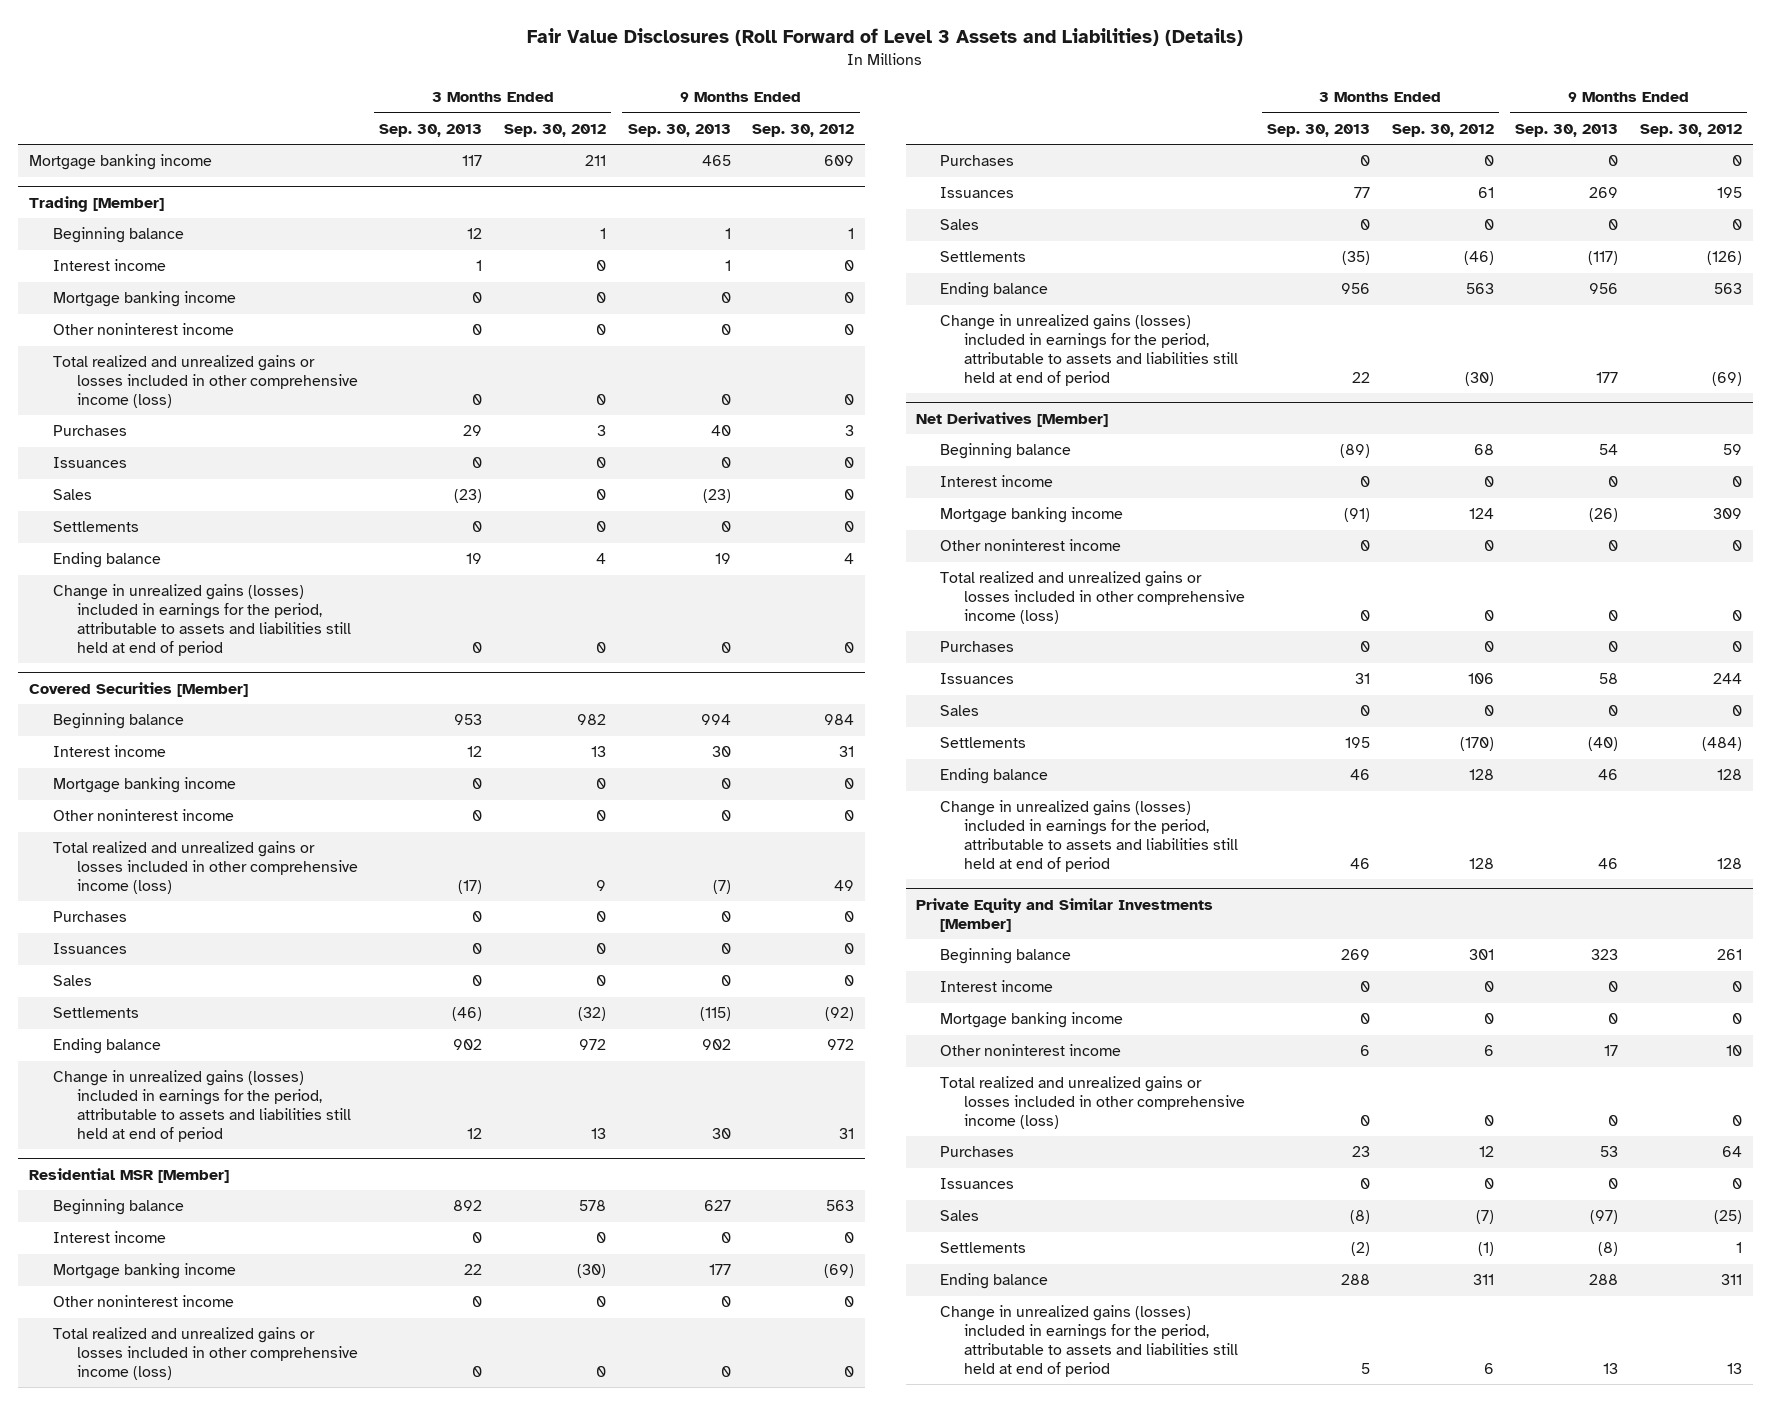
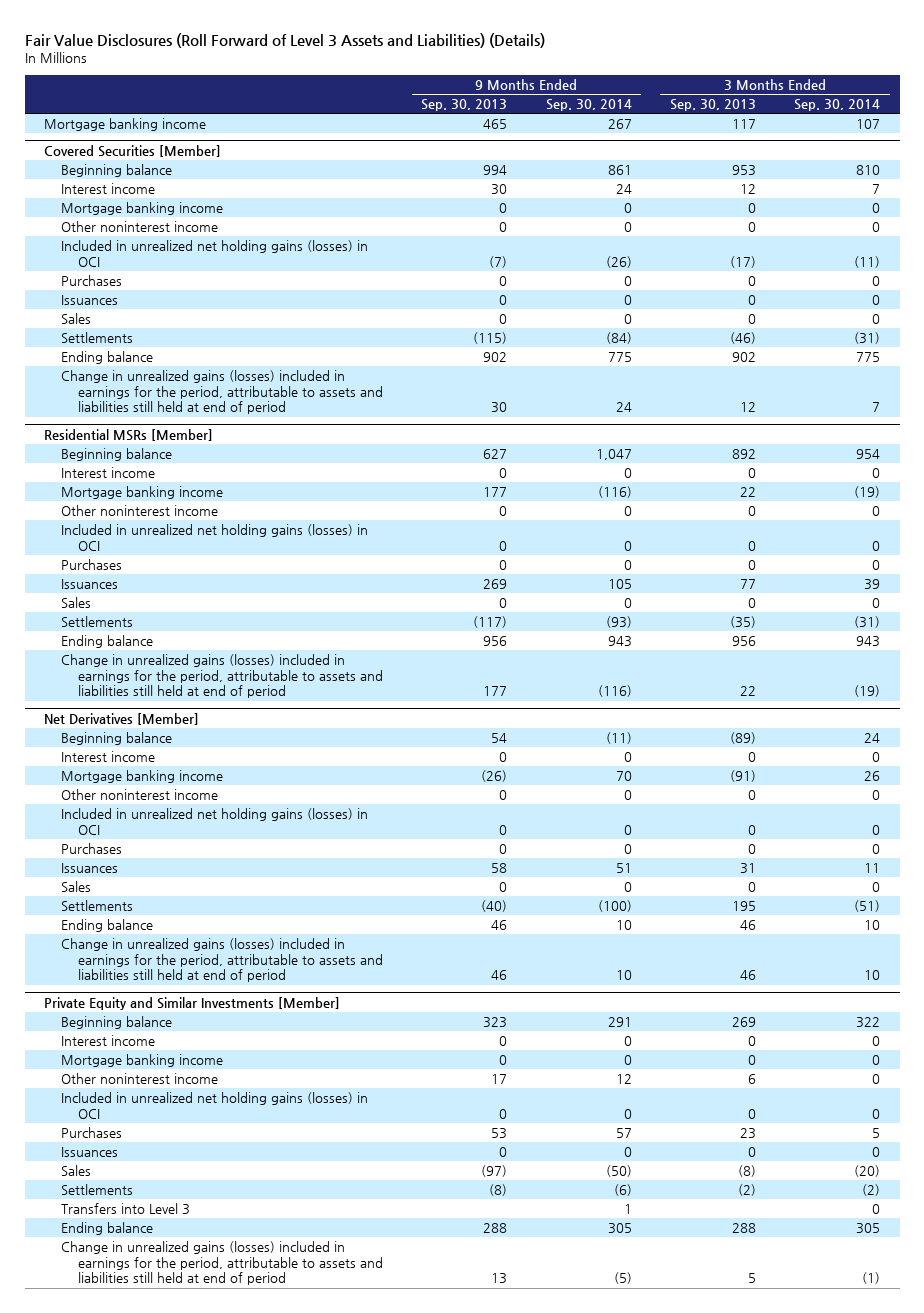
- | 3 Months Ended Sep. 30, 2013 | 3 Months Ended Sep. 30, 2012 | 9 Months Ended Sep. 30, 2013 | 9 Months Ended Sep. 30, 2012
+ | 9 Months Ended Sep. 30, 2013 | 9 Months Ended Sep. 30, 2014 | 3 Months Ended Sep. 30, 2013 | 3 Months Ended Sep. 30, 2014
- Trading [Member]
- Beginning balance | 12 | 1 | 1 | 1
- Interest income | 1 | 0 | 1 | 0
- Mortgage banking income | 0 | 0 | 0 | 0
- Other noninterest income | 0 | 0 | 0 | 0
- Total realized and unrealized gains or losses included in other comprehensive income (loss) | 0 | 0 | 0 | 0
- Purchases | 29 | 3 | 40 | 3
- Issuances | 0 | 0 | 0 | 0
- Sales | (23) | 0 | (23) | 0
- Settlements | 0 | 0 | 0 | 0
- Ending balance | 19 | 4 | 19 | 4
- Change in unrealized gains (losses) included in earnings for the period, attributable to assets and liabilities still held at end of period | 0 | 0 | 0 | 0
@ Covered Securities [Member]
- Total realized and unrealized gains or losses included in other comprehensive income (loss) | (17) | 9 | (7) | 49
+ Included in unrealized net holding gains (losses) in OCI | (7) | (26) | (17) | (11)
- Residential MSR [Member]
+ Residential MSRs [Member]
- Total realized and unrealized gains or losses included in other comprehensive income (loss) | 0 | 0 | 0 | 0
+ Included in unrealized net holding gains (losses) in OCI | 0 | 0 | 0 | 0
@ Net Derivatives [Member]
- Total realized and unrealized gains or losses included in other comprehensive income (loss) | 0 | 0 | 0 | 0
+ Included in unrealized net holding gains (losses) in OCI | 0 | 0 | 0 | 0
@ Private Equity and Similar Investments [Member]
- Total realized and unrealized gains or losses included in other comprehensive income (loss) | 0 | 0 | 0 | 0
+ Included in unrealized net holding gains (losses) in OCI | 0 | 0 | 0 | 0
+ Transfers into Level 3 | | 1 | | 0

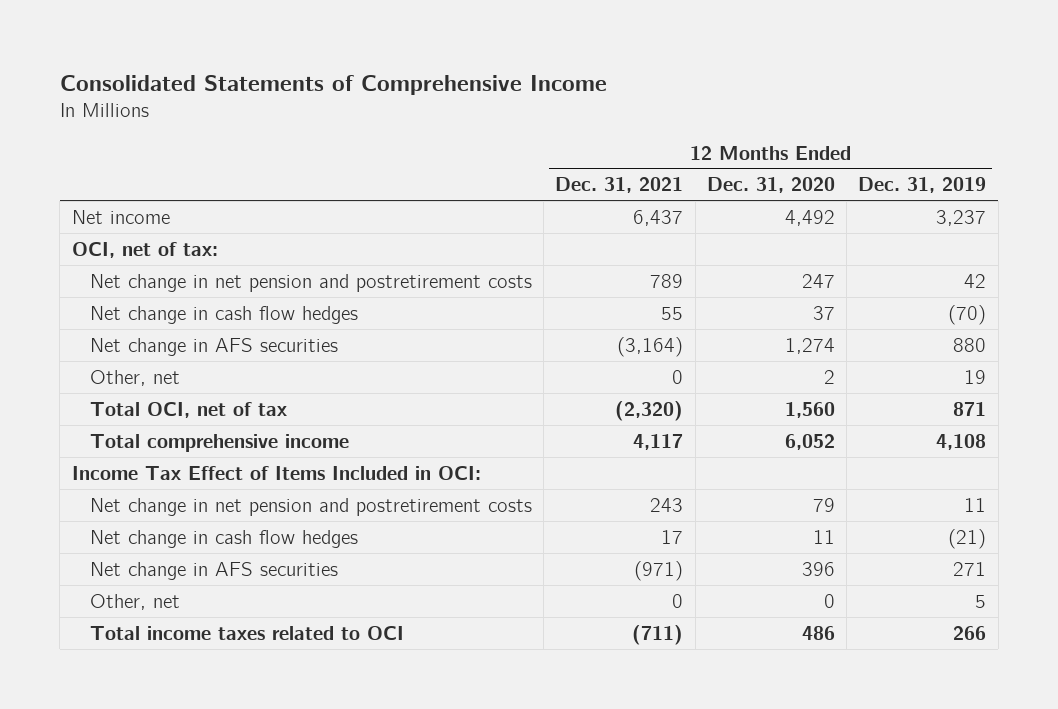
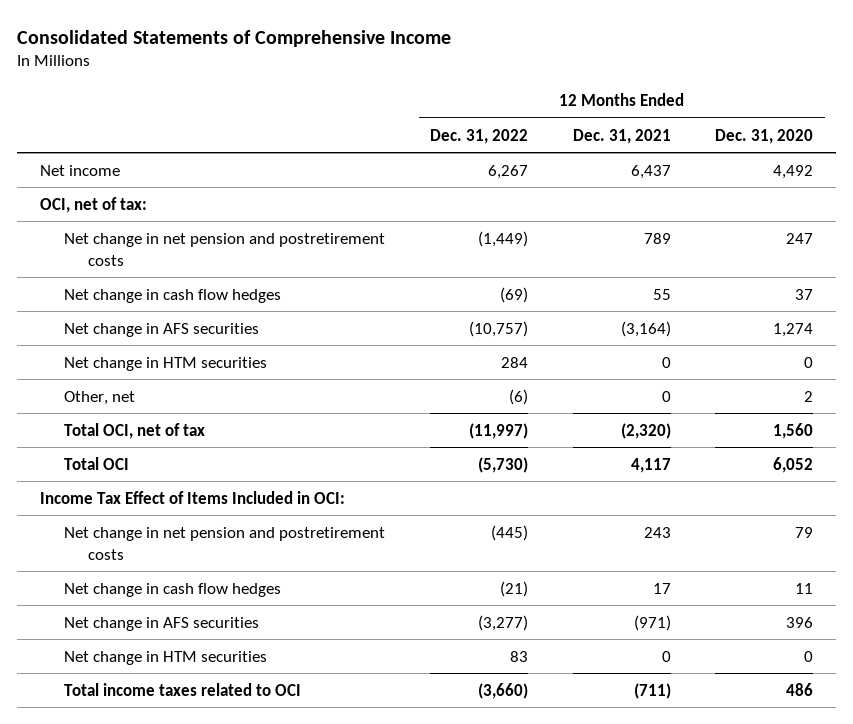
- | 12 Months Ended Dec. 31, 2021 | 12 Months Ended Dec. 31, 2020 | 12 Months Ended Dec. 31, 2019
+ | 12 Months Ended Dec. 31, 2022 | 12 Months Ended Dec. 31, 2021 | 12 Months Ended Dec. 31, 2020
+ Net change in HTM securities | 284 | 0 | 0
- Total comprehensive income | 4,117 | 6,052 | 4,108
+ Total OCI | (5,730) | 4,117 | 6,052
- Other, net | 0 | 0 | 5
+ Net change in HTM securities | 83 | 0 | 0

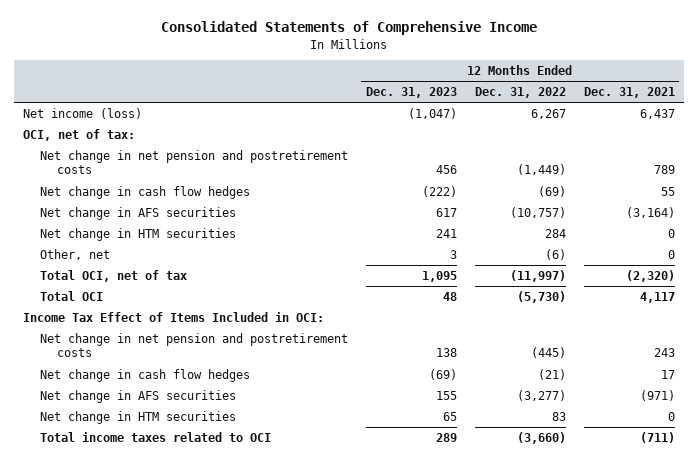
- | 12 Months Ended Dec. 31, 2022 | 12 Months Ended Dec. 31, 2021 | 12 Months Ended Dec. 31, 2020
+ | 12 Months Ended Dec. 31, 2023 | 12 Months Ended Dec. 31, 2022 | 12 Months Ended Dec. 31, 2021
- Net income | 6,267 | 6,437 | 4,492
+ Net income (loss) | (1,047) | 6,267 | 6,437

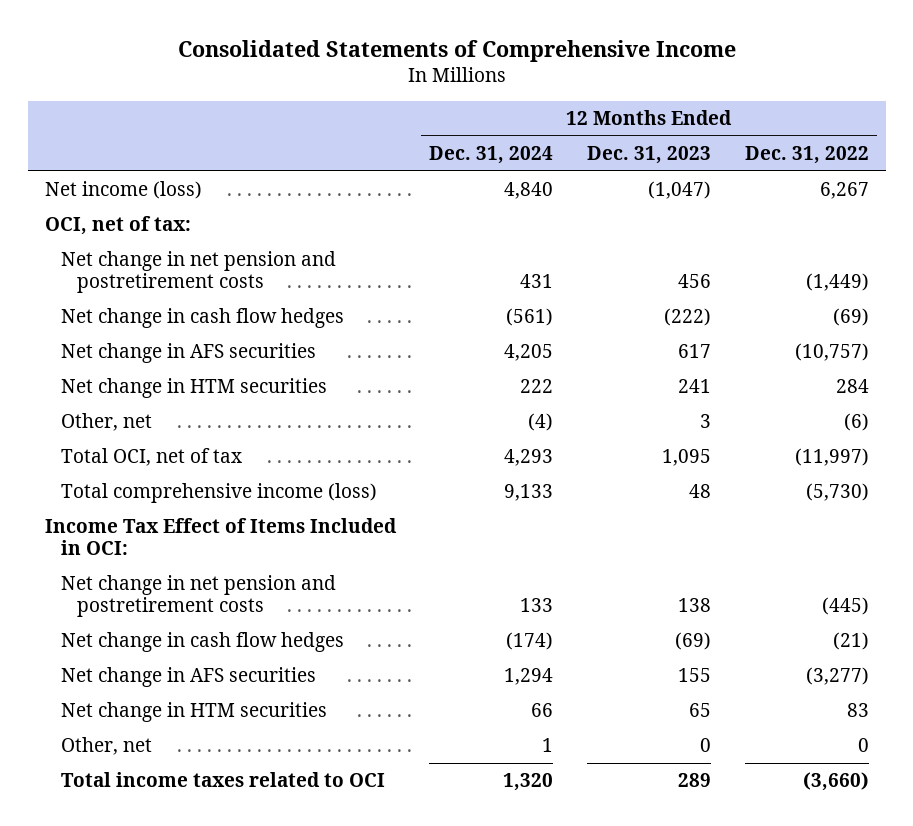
- | 12 Months Ended Dec. 31, 2023 | 12 Months Ended Dec. 31, 2022 | 12 Months Ended Dec. 31, 2021
+ | 12 Months Ended Dec. 31, 2024 | 12 Months Ended Dec. 31, 2023 | 12 Months Ended Dec. 31, 2022
- Total OCI | 48 | (5,730) | 4,117
+ Total comprehensive income (loss) | 9,133 | 48 | (5,730)
+ Other, net | 1 | 0 | 0

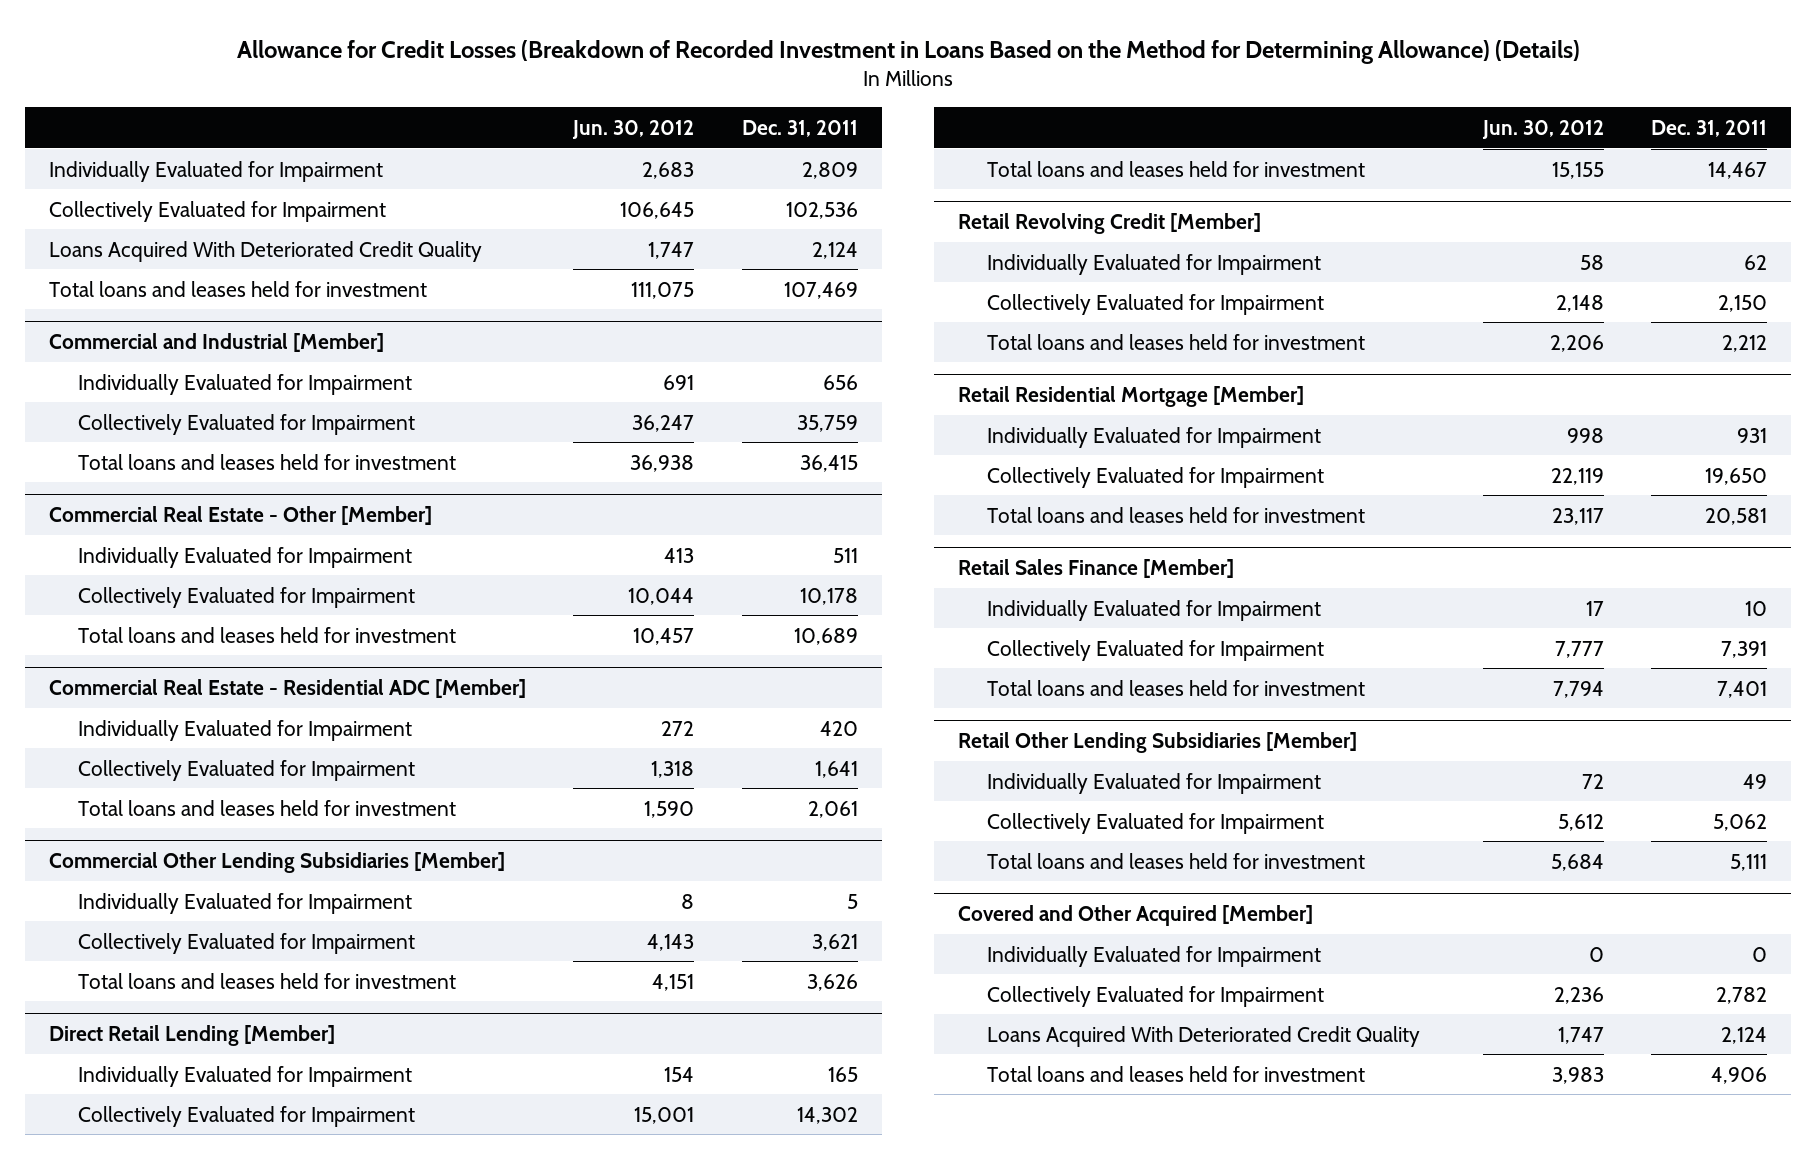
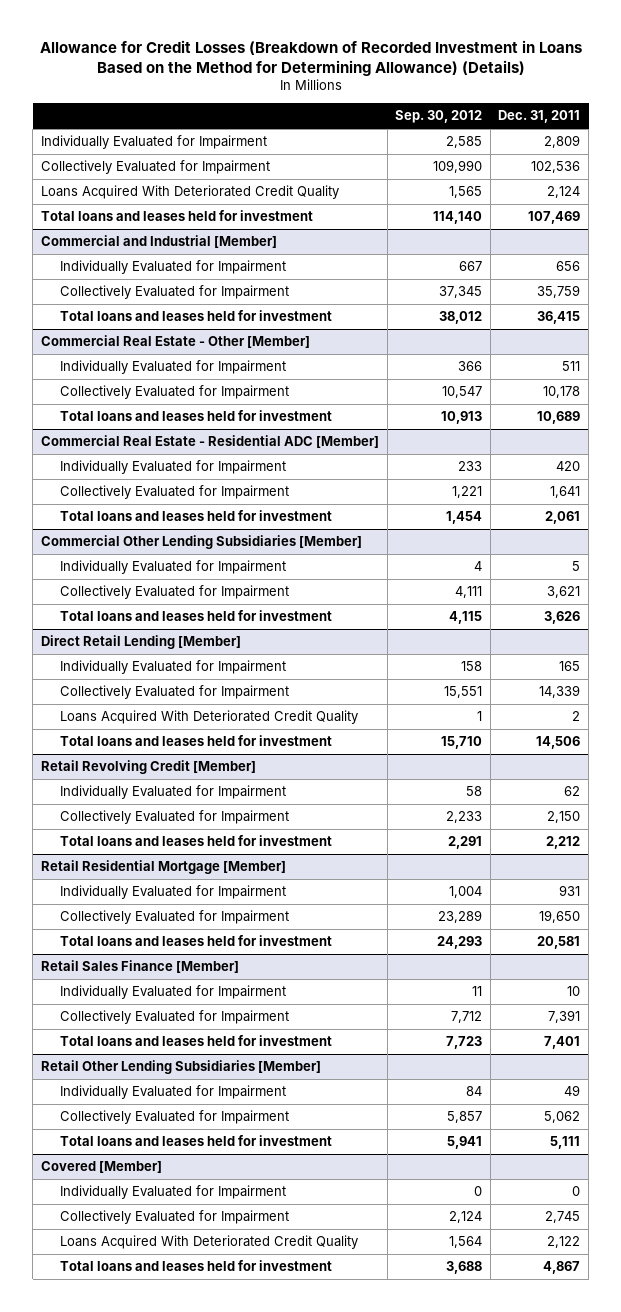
- | Jun. 30, 2012 | Dec. 31, 2011
+ | Sep. 30, 2012 | Dec. 31, 2011
@ Direct Retail Lending [Member]
- Collectively Evaluated for Impairment | 15,001 | 14,302
- Total loans and leases held for investment | 15,155 | 14,467
+ Collectively Evaluated for Impairment | 15,551 | 14,339
+ Loans Acquired With Deteriorated Credit Quality | 1 | 2
+ Total loans and leases held for investment | 15,710 | 14,506
- Covered and Other Acquired [Member]
+ Covered [Member]
- Collectively Evaluated for Impairment | 2,236 | 2,782
- Loans Acquired With Deteriorated Credit Quality | 1,747 | 2,124
- Total loans and leases held for investment | 3,983 | 4,906
+ Collectively Evaluated for Impairment | 2,124 | 2,745
+ Loans Acquired With Deteriorated Credit Quality | 1,564 | 2,122
+ Total loans and leases held for investment | 3,688 | 4,867

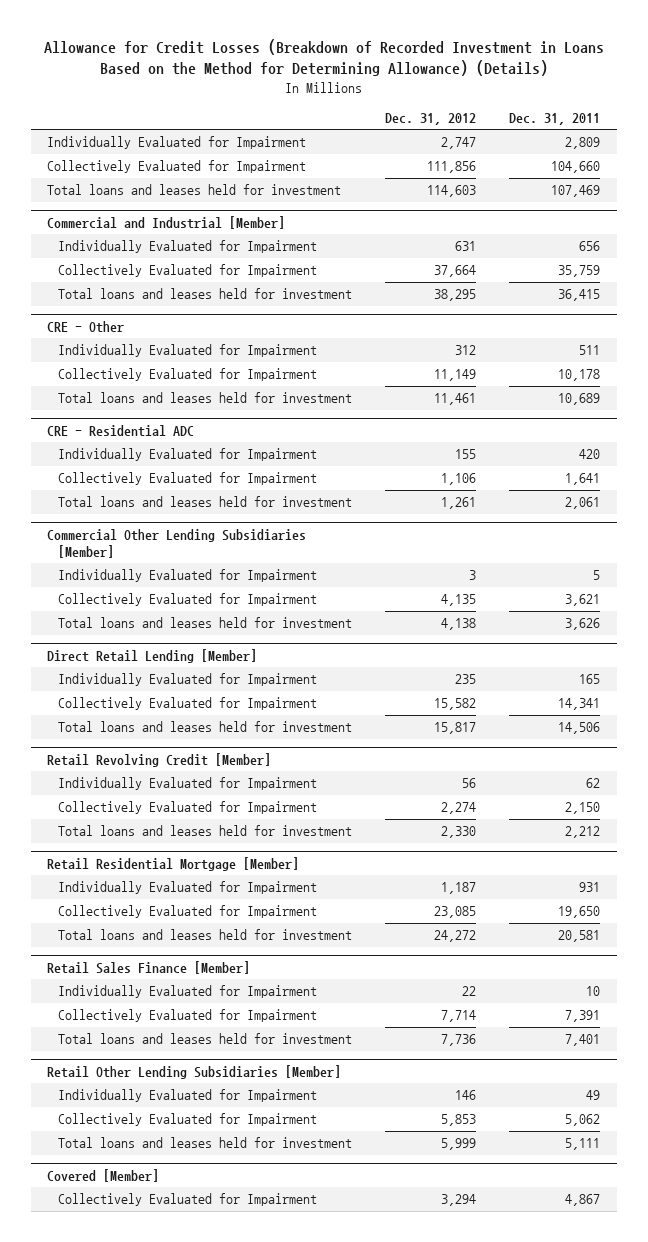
- | Sep. 30, 2012 | Dec. 31, 2011
+ | Dec. 31, 2012 | Dec. 31, 2011
- Collectively Evaluated for Impairment | 109,990 | 102,536
- Loans Acquired With Deteriorated Credit Quality | 1,565 | 2,124
+ Collectively Evaluated for Impairment | 111,856 | 104,660
- Commercial Real Estate - Other [Member]
+ CRE - Other
- Commercial Real Estate - Residential ADC [Member]
+ CRE - Residential ADC
@ Direct Retail Lending [Member]
- Collectively Evaluated for Impairment | 15,551 | 14,339
- Loans Acquired With Deteriorated Credit Quality | 1 | 2
+ Collectively Evaluated for Impairment | 15,582 | 14,341
@ Covered [Member]
- Individually Evaluated for Impairment | 0 | 0
- Collectively Evaluated for Impairment | 2,124 | 2,745
- Loans Acquired With Deteriorated Credit Quality | 1,564 | 2,122
- Total loans and leases held for investment | 3,688 | 4,867
+ Collectively Evaluated for Impairment | 3,294 | 4,867

